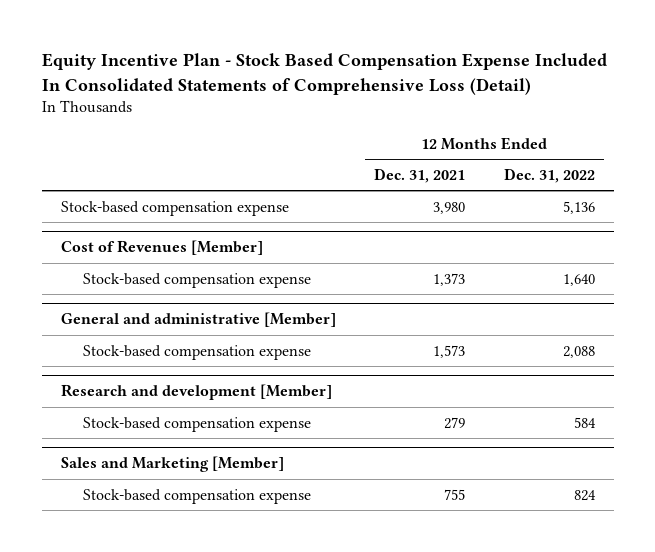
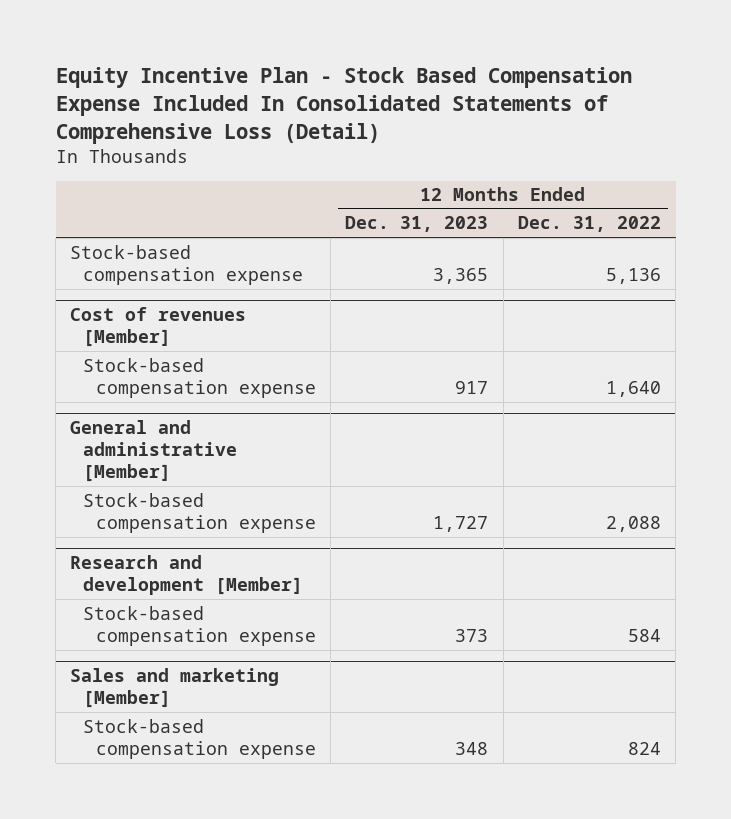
- | 12 Months Ended Dec. 31, 2021 | 12 Months Ended Dec. 31, 2022
+ | 12 Months Ended Dec. 31, 2023 | 12 Months Ended Dec. 31, 2022
- Cost of Revenues [Member]
+ Cost of revenues [Member]
- Sales and Marketing [Member]
+ Sales and marketing [Member]

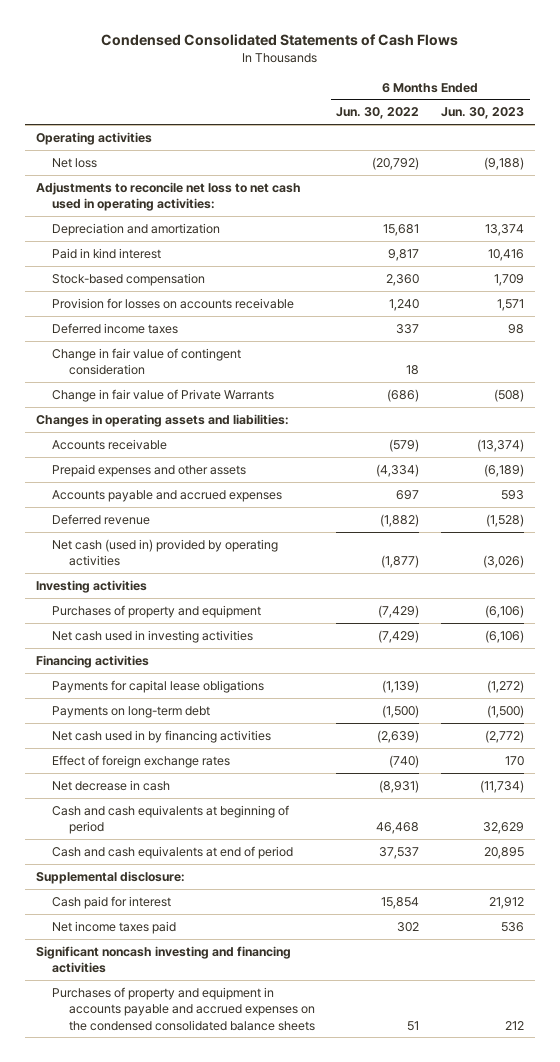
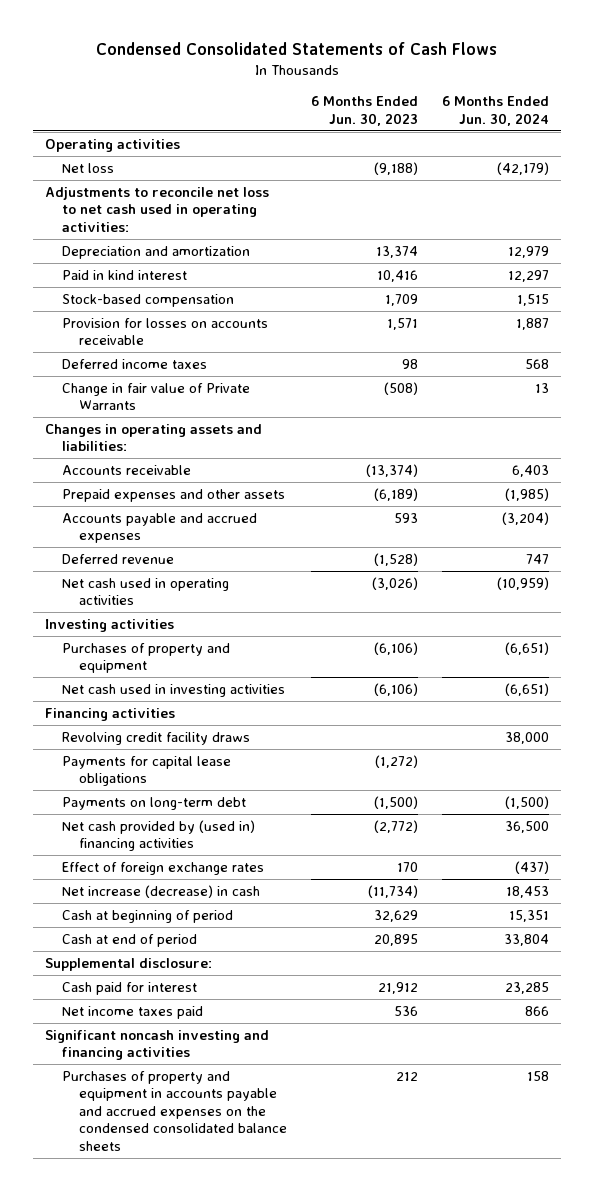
- | 6 Months Ended Jun. 30, 2022 | 6 Months Ended Jun. 30, 2023
+ | 6 Months Ended Jun. 30, 2023 | 6 Months Ended Jun. 30, 2024
- Change in fair value of contingent consideration | 18 |
- Net cash (used in) provided by operating activities | (1,877) | (3,026)
+ Net cash used in operating activities | (3,026) | (10,959)
+ Revolving credit facility draws | | 38,000
- Net cash used in by financing activities | (2,639) | (2,772)
+ Net cash provided by (used in) financing activities | (2,772) | 36,500
- Net decrease in cash | (8,931) | (11,734)
- Cash and cash equivalents at beginning of period | 46,468 | 32,629
- Cash and cash equivalents at end of period | 37,537 | 20,895
+ Net increase (decrease) in cash | (11,734) | 18,453
+ Cash at beginning of period | 32,629 | 15,351
+ Cash at end of period | 20,895 | 33,804

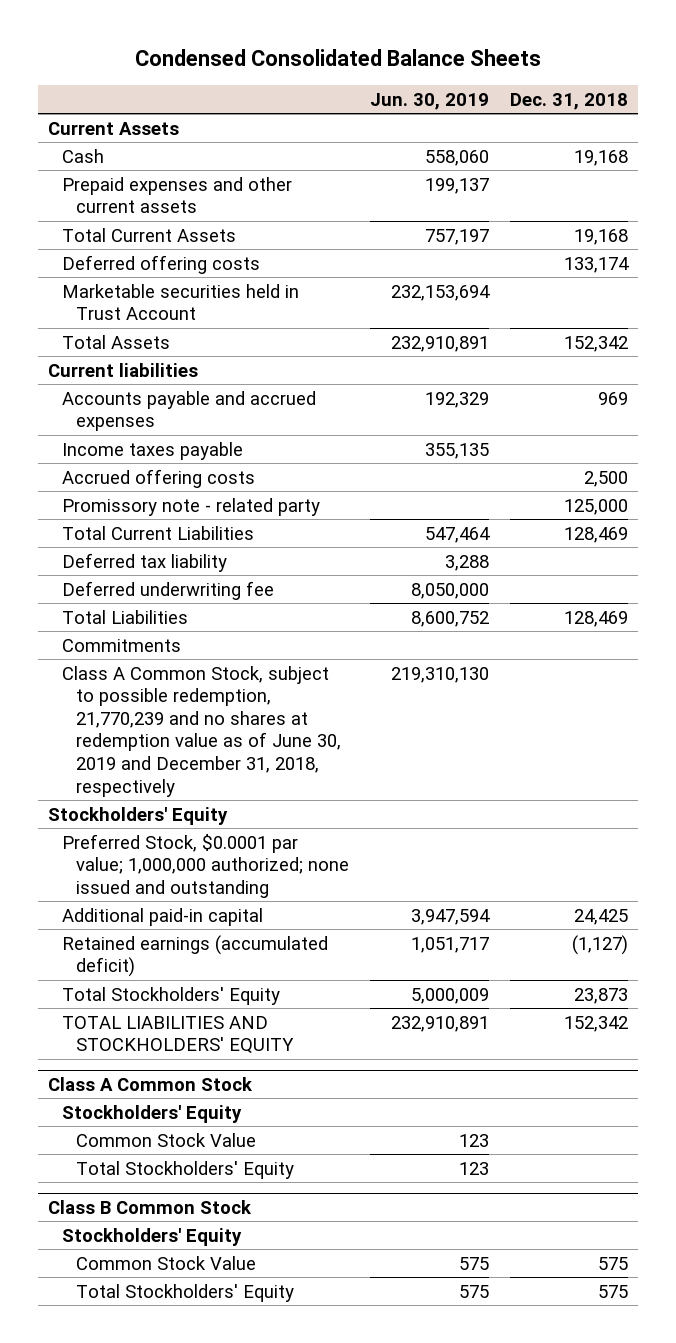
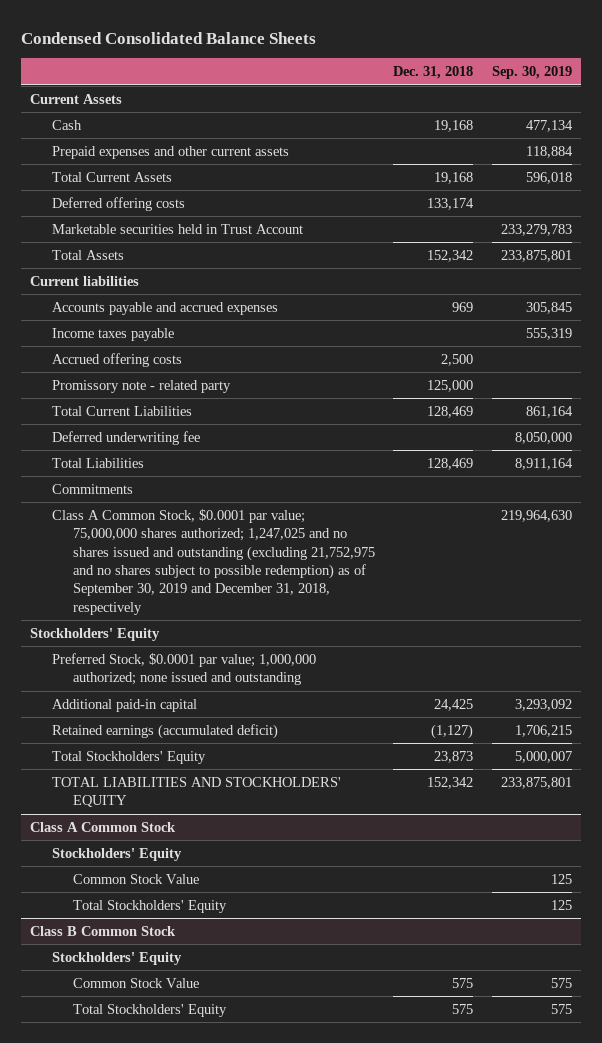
- | Jun. 30, 2019 | Dec. 31, 2018
+ | Dec. 31, 2018 | Sep. 30, 2019
- Deferred tax liability | 3,288 |
- Class A Common Stock, subject to possible redemption, 21,770,239 and no shares at redemption value as of June 30, 2019 and December 31, 2018, respectively | 219,310,130 |
+ Class A Common Stock, $0.0001 par value; 75,000,000 shares authorized; 1,247,025 and no shares issued and outstanding (excluding 21,752,975 and no shares subject to possible redemption) as of September 30, 2019 and December 31, 2018, respectively | | 219,964,630

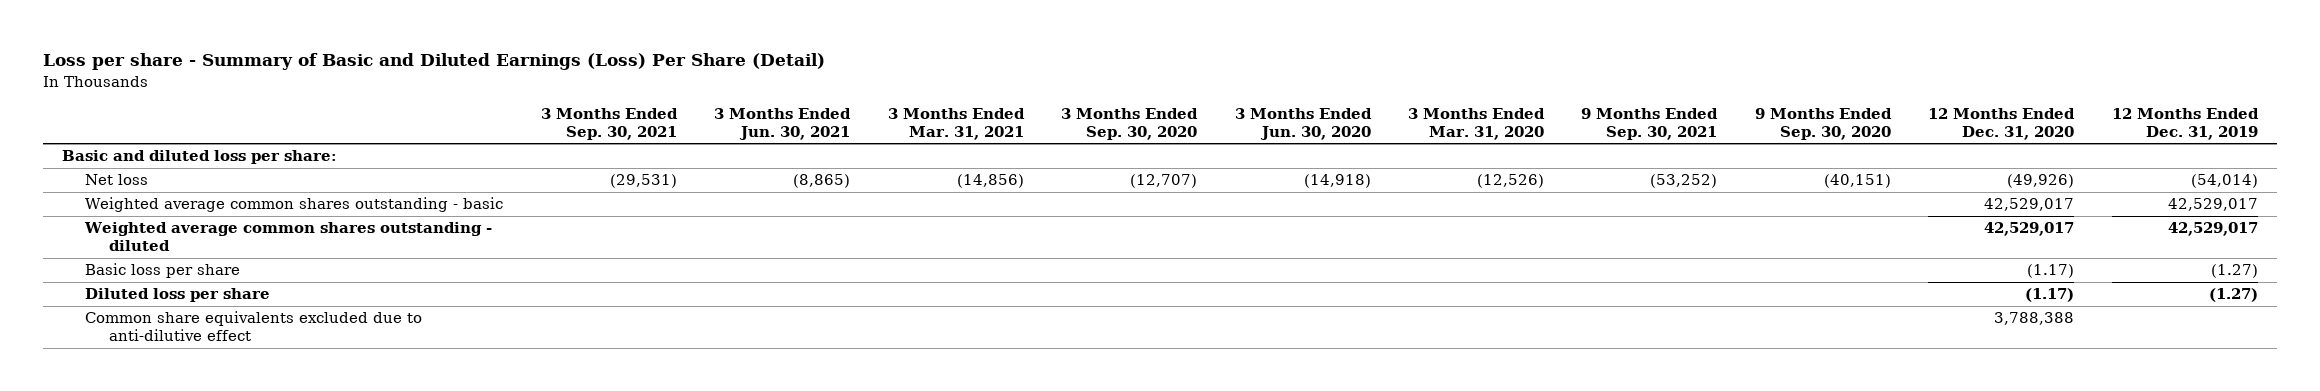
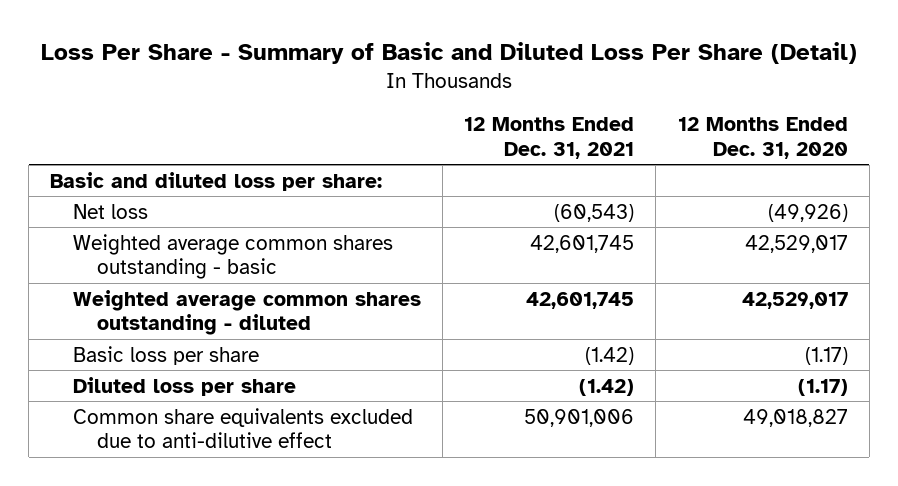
- Loss per share - Summary of Basic and Diluted Earnings (Loss) Per Share (Detail)
+ Loss Per Share - Summary of Basic and Diluted Loss Per Share (Detail)
- | 3 Months Ended Sep. 30, 2021 | 3 Months Ended Jun. 30, 2021 | 3 Months Ended Mar. 31, 2021 | 3 Months Ended Sep. 30, 2020 | 3 Months Ended Jun. 30, 2020 | 3 Months Ended Mar. 31, 2020 | 9 Months Ended Sep. 30, 2021 | 9 Months Ended Sep. 30, 2020 | 12 Months Ended Dec. 31, 2020 | 12 Months Ended Dec. 31, 2019
+ | 12 Months Ended Dec. 31, 2021 | 12 Months Ended Dec. 31, 2020
- Common share equivalents excluded due to anti-dilutive effect | | | | | | | | | 3,788,388 |
+ Common share equivalents excluded due to anti-dilutive effect | 50,901,006 | 49,018,827

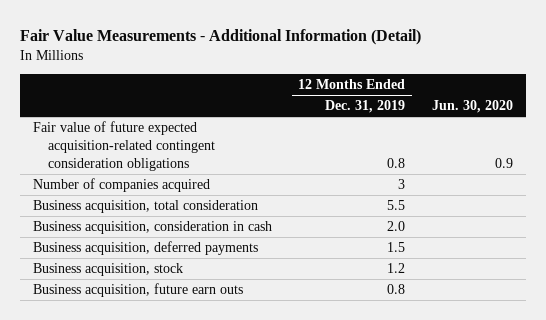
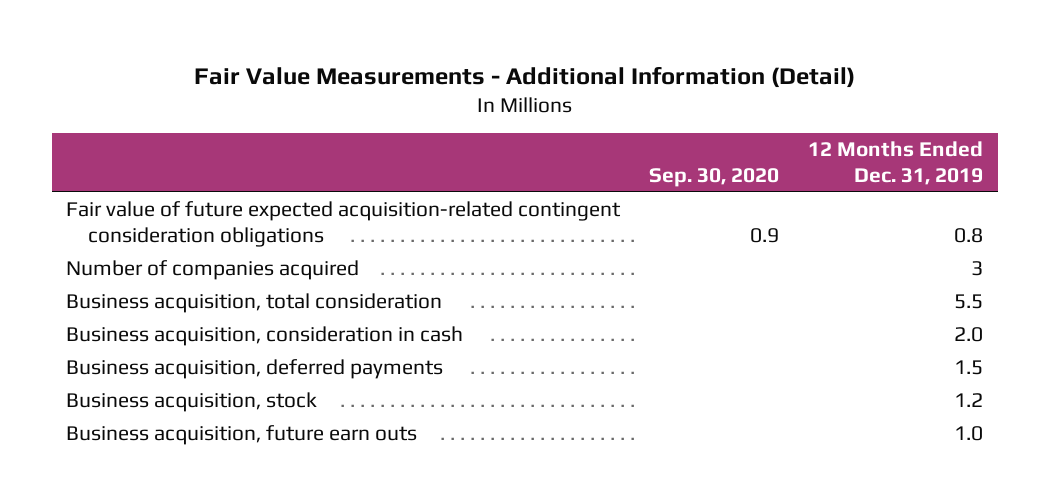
- | 12 Months Ended Dec. 31, 2019 | Jun. 30, 2020
+ | Sep. 30, 2020 | 12 Months Ended Dec. 31, 2019
- Business acquisition, future earn outs | 0.8 |
+ Business acquisition, future earn outs | | 1.0

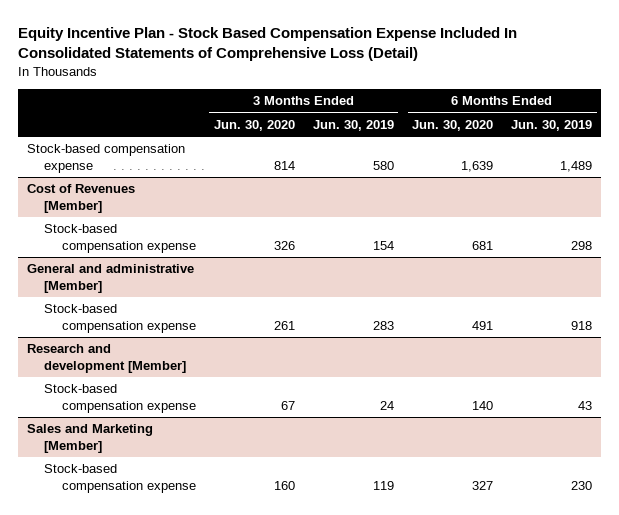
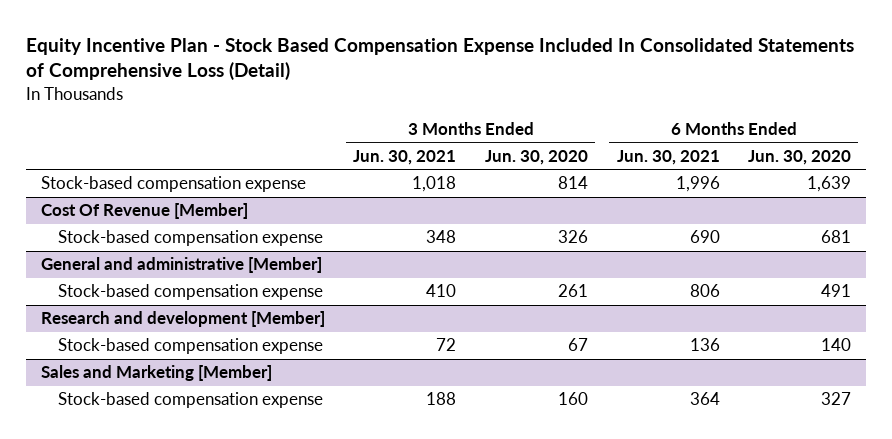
- | 3 Months Ended Jun. 30, 2020 | 3 Months Ended Jun. 30, 2019 | 6 Months Ended Jun. 30, 2020 | 6 Months Ended Jun. 30, 2019
+ | 3 Months Ended Jun. 30, 2021 | 3 Months Ended Jun. 30, 2020 | 6 Months Ended Jun. 30, 2021 | 6 Months Ended Jun. 30, 2020
- Cost of Revenues [Member]
+ Cost Of Revenue [Member]

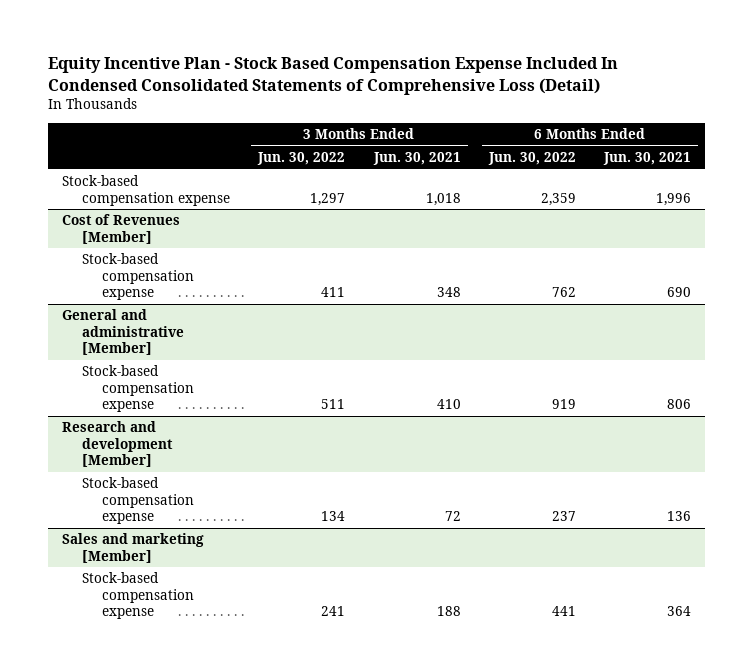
- Equity Incentive Plan - Stock Based Compensation Expense Included In Consolidated Statements of Comprehensive Loss (Detail)
+ Equity Incentive Plan - Stock Based Compensation Expense Included In Condensed Consolidated Statements of Comprehensive Loss (Detail)
- | 3 Months Ended Jun. 30, 2021 | 3 Months Ended Jun. 30, 2020 | 6 Months Ended Jun. 30, 2021 | 6 Months Ended Jun. 30, 2020
+ | 3 Months Ended Jun. 30, 2022 | 3 Months Ended Jun. 30, 2021 | 6 Months Ended Jun. 30, 2022 | 6 Months Ended Jun. 30, 2021
- Cost Of Revenue [Member]
+ Cost of Revenues [Member]
- Sales and Marketing [Member]
+ Sales and marketing [Member]

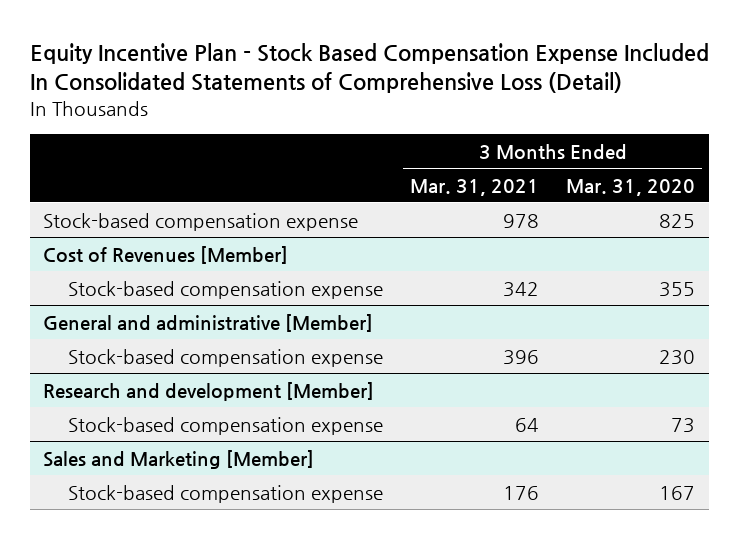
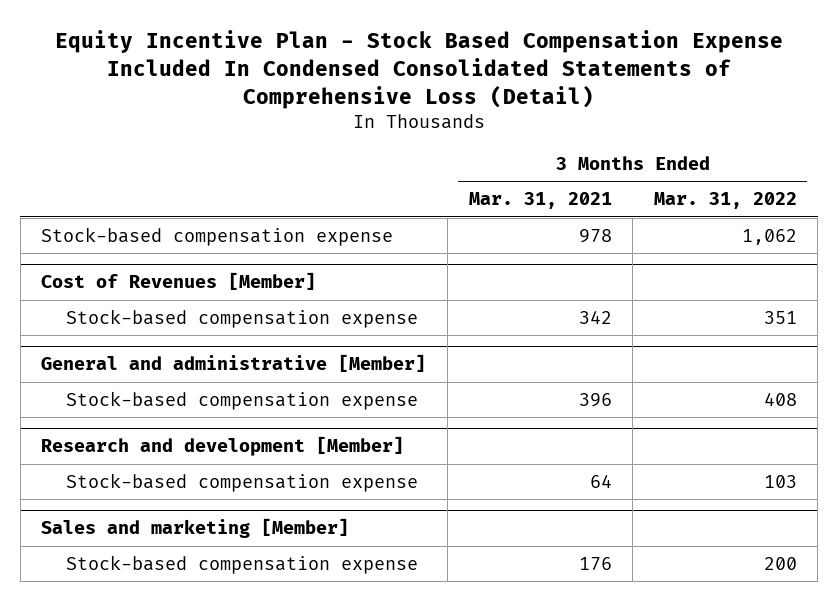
- Equity Incentive Plan - Stock Based Compensation Expense Included In Consolidated Statements of Comprehensive Loss (Detail)
+ Equity Incentive Plan - Stock Based Compensation Expense Included In Condensed Consolidated Statements of Comprehensive Loss (Detail)
- | 3 Months Ended Mar. 31, 2021 | 3 Months Ended Mar. 31, 2020
+ | 3 Months Ended Mar. 31, 2021 | 3 Months Ended Mar. 31, 2022
- Sales and Marketing [Member]
+ Sales and marketing [Member]

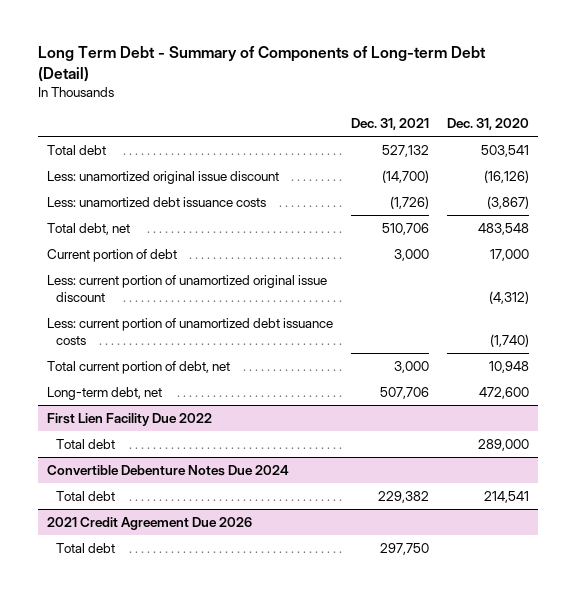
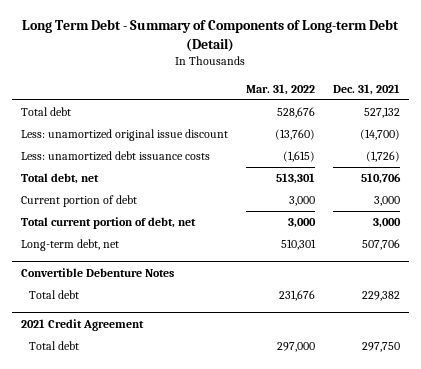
- | Dec. 31, 2021 | Dec. 31, 2020
+ | Mar. 31, 2022 | Dec. 31, 2021
- Less: current portion of unamortized original issue discount | | (4,312)
- Less: current portion of unamortized debt issuance costs | | (1,740)
- First Lien Facility Due 2022
- Total debt | | 289,000
- Convertible Debenture Notes Due 2024
+ Convertible Debenture Notes
- 2021 Credit Agreement Due 2026
+ 2021 Credit Agreement

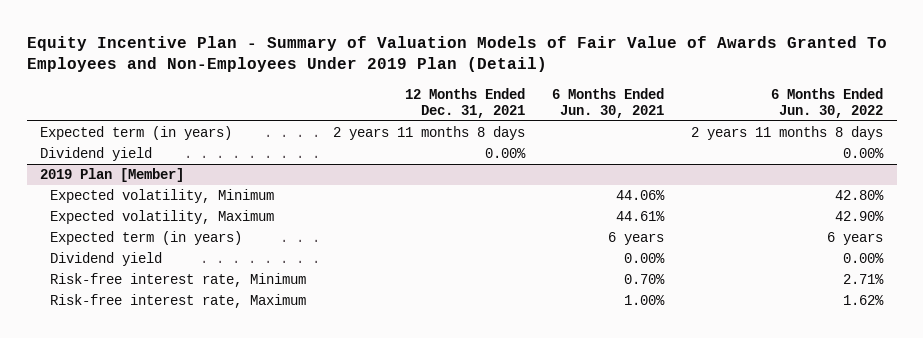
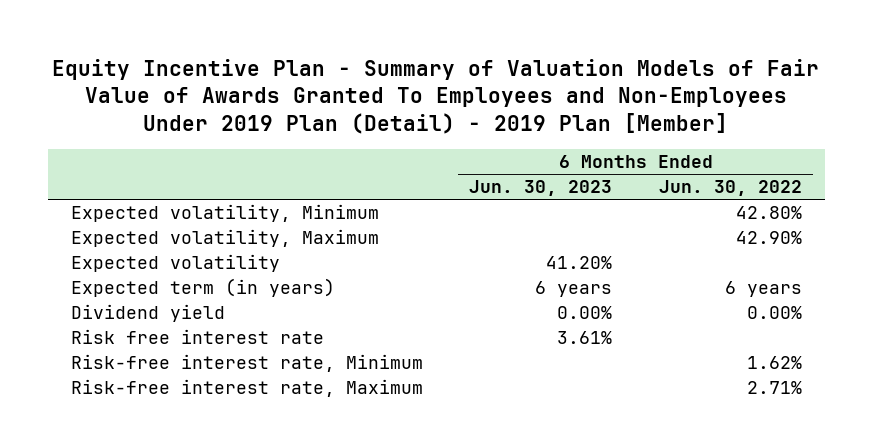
- Equity Incentive Plan - Summary of Valuation Models of Fair Value of Awards Granted To Employees and Non-Employees Under 2019 Plan (Detail)
+ Equity Incentive Plan - Summary of Valuation Models of Fair Value of Awards Granted To Employees and Non-Employees Under 2019 Plan (Detail) - 2019 Plan [Member]
- | 12 Months Ended Dec. 31, 2021 | 6 Months Ended Jun. 30, 2021 | 6 Months Ended Jun. 30, 2022
+ | 6 Months Ended Jun. 30, 2023 | 6 Months Ended Jun. 30, 2022
- Expected term (in years) | 2 years 11 months 8 days | | 2 years 11 months 8 days
- Dividend yield | 0.00% | | 0.00%
- 2019 Plan [Member]
+ Expected volatility | 41.20% |
- Risk-free interest rate, Minimum | | 0.70% | 2.71%
- Risk-free interest rate, Maximum | | 1.00% | 1.62%
+ Risk free interest rate | 3.61% |
+ Risk-free interest rate, Minimum | | 1.62%
+ Risk-free interest rate, Maximum | | 2.71%

